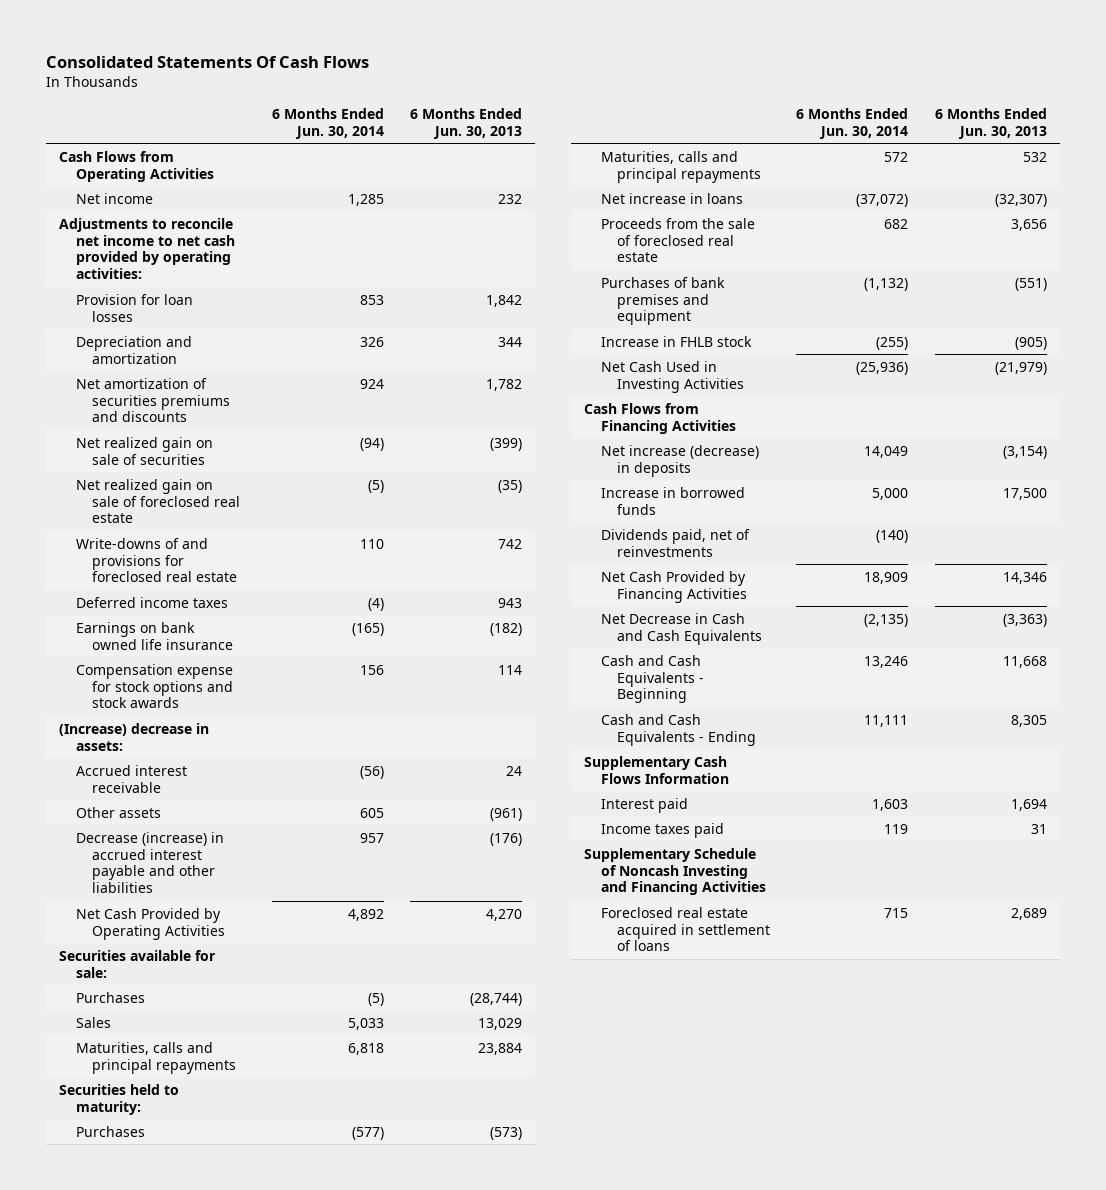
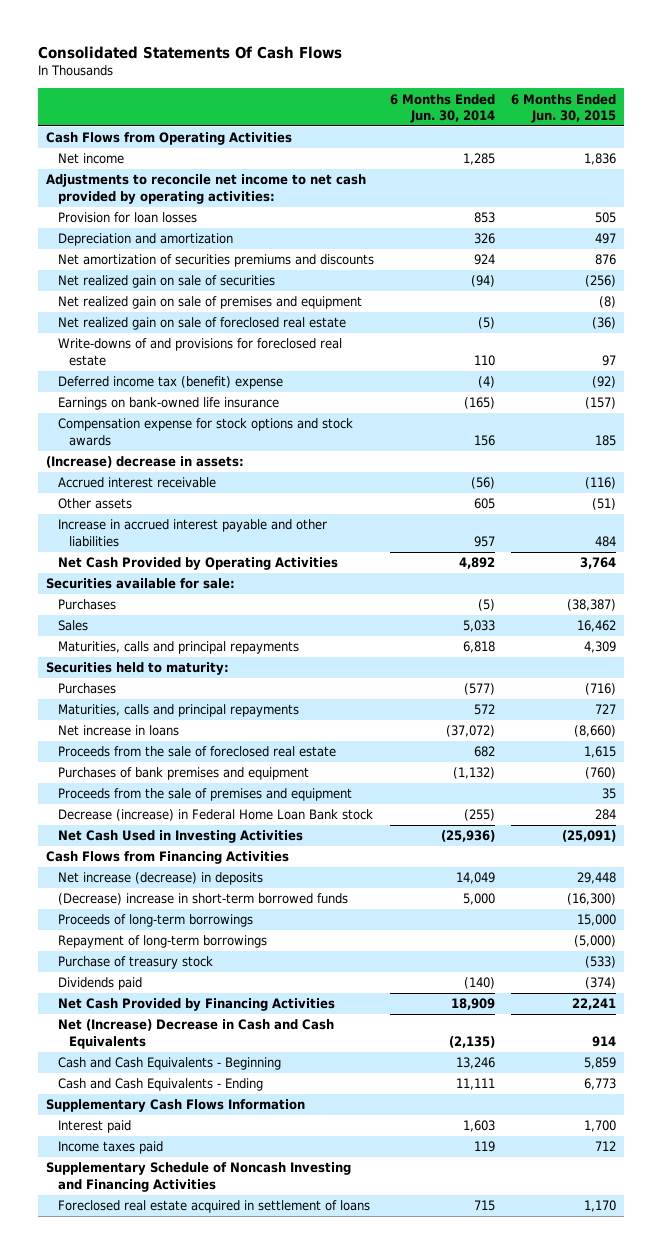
- | 6 Months Ended Jun. 30, 2014 | 6 Months Ended Jun. 30, 2013
+ | 6 Months Ended Jun. 30, 2014 | 6 Months Ended Jun. 30, 2015
+ Net realized gain on sale of premises and equipment | | (8)
- Deferred income taxes | (4) | 943
- Earnings on bank owned life insurance | (165) | (182)
+ Deferred income tax (benefit) expense | (4) | (92)
+ Earnings on bank-owned life insurance | (165) | (157)
- Decrease (increase) in accrued interest payable and other liabilities | 957 | (176)
+ Increase in accrued interest payable and other liabilities | 957 | 484
- Increase in FHLB stock | (255) | (905)
+ Proceeds from the sale of premises and equipment | | 35
+ Decrease (increase) in Federal Home Loan Bank stock | (255) | 284
- Increase in borrowed funds | 5,000 | 17,500
- Dividends paid, net of reinvestments | (140) |
+ (Decrease) increase in short-term borrowed funds | 5,000 | (16,300)
+ Proceeds of long-term borrowings | | 15,000
+ Repayment of long-term borrowings | | (5,000)
+ Purchase of treasury stock | | (533)
+ Dividends paid | (140) | (374)
- Net Decrease in Cash and Cash Equivalents | (2,135) | (3,363)
+ Net (Increase) Decrease in Cash and Cash Equivalents | (2,135) | 914

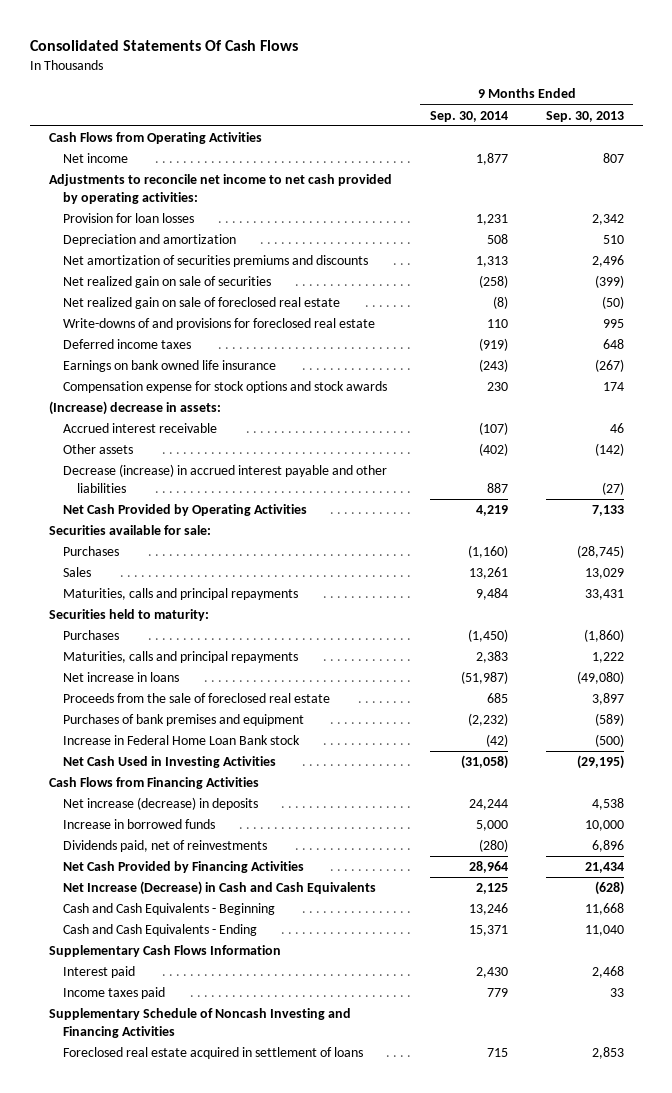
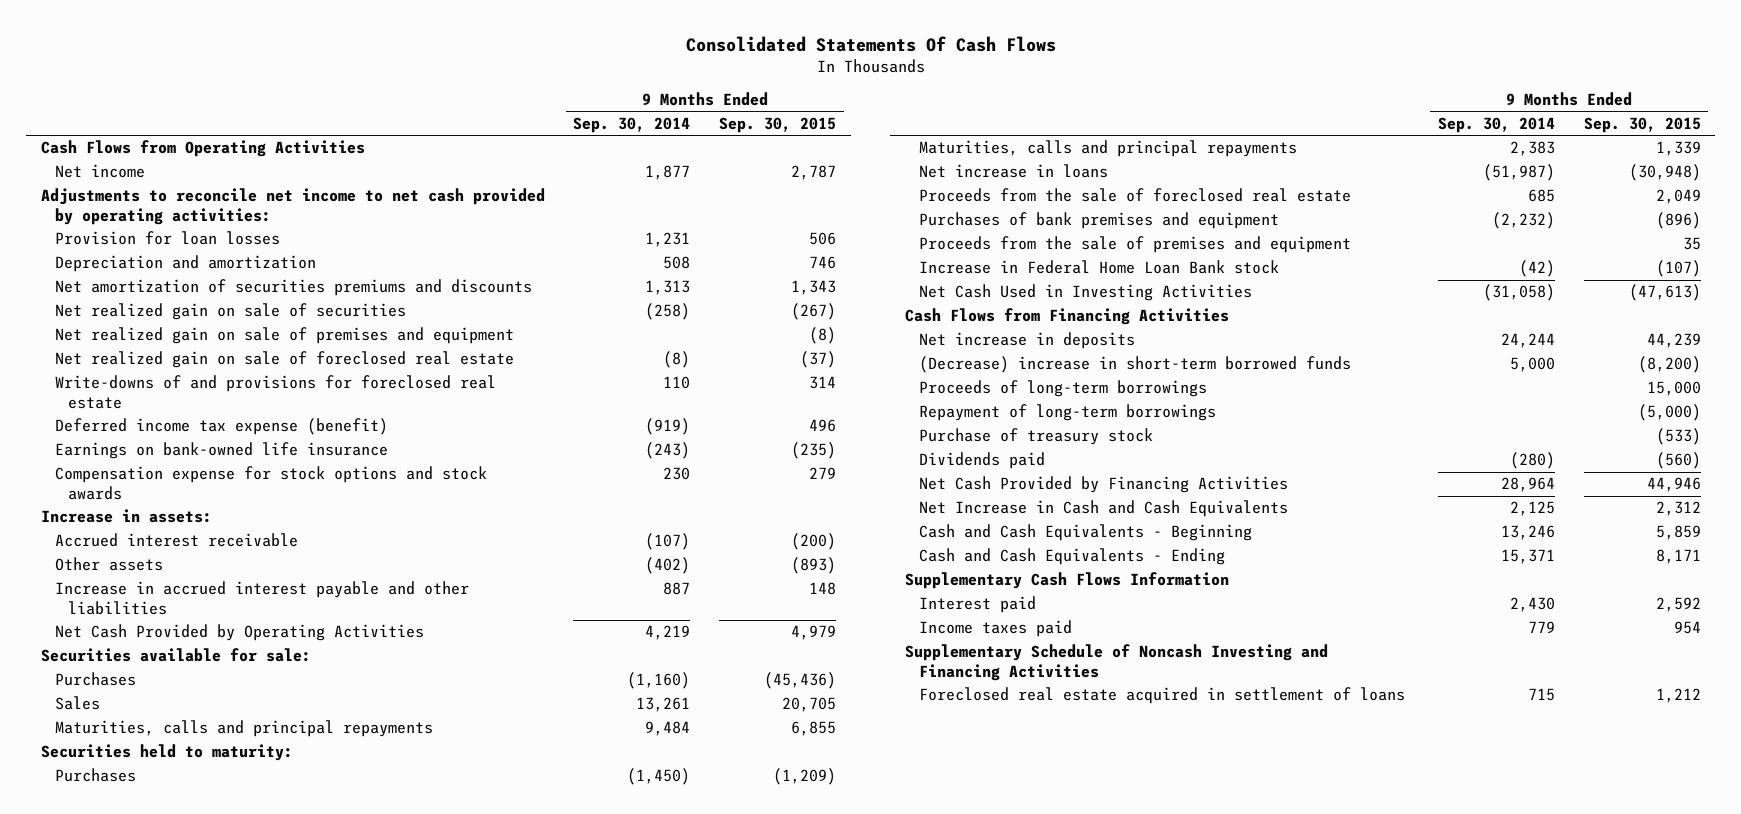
- | 9 Months Ended Sep. 30, 2014 | 9 Months Ended Sep. 30, 2013
+ | 9 Months Ended Sep. 30, 2014 | 9 Months Ended Sep. 30, 2015
+ Net realized gain on sale of premises and equipment | | (8)
- Deferred income taxes | (919) | 648
- Earnings on bank owned life insurance | (243) | (267)
+ Deferred income tax expense (benefit) | (919) | 496
+ Earnings on bank-owned life insurance | (243) | (235)
- (Increase) decrease in assets:
+ Increase in assets:
- Decrease (increase) in accrued interest payable and other liabilities | 887 | (27)
+ Increase in accrued interest payable and other liabilities | 887 | 148
+ Proceeds from the sale of premises and equipment | | 35
- Net increase (decrease) in deposits | 24,244 | 4,538
- Increase in borrowed funds | 5,000 | 10,000
- Dividends paid, net of reinvestments | (280) | 6,896
+ Net increase in deposits | 24,244 | 44,239
+ (Decrease) increase in short-term borrowed funds | 5,000 | (8,200)
+ Proceeds of long-term borrowings | | 15,000
+ Repayment of long-term borrowings | | (5,000)
+ Purchase of treasury stock | | (533)
+ Dividends paid | (280) | (560)
- Net Increase (Decrease) in Cash and Cash Equivalents | 2,125 | (628)
+ Net Increase in Cash and Cash Equivalents | 2,125 | 2,312

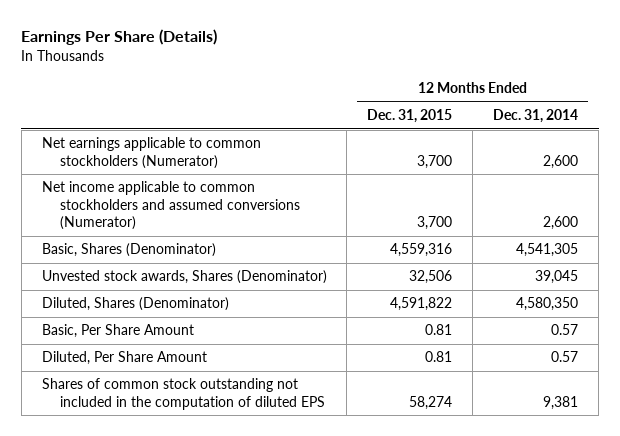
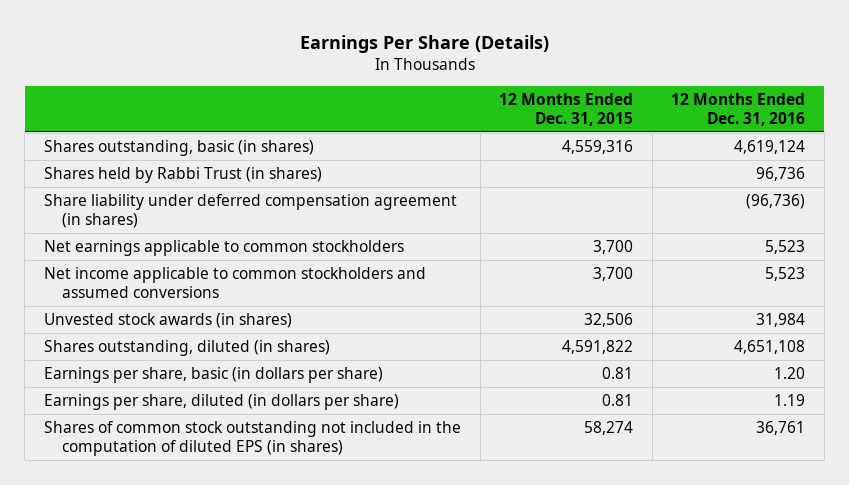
- | 12 Months Ended Dec. 31, 2015 | 12 Months Ended Dec. 31, 2014
+ | 12 Months Ended Dec. 31, 2015 | 12 Months Ended Dec. 31, 2016
- Net earnings applicable to common stockholders (Numerator) | 3,700 | 2,600
- Net income applicable to common stockholders and assumed conversions (Numerator) | 3,700 | 2,600
- Basic, Shares (Denominator) | 4,559,316 | 4,541,305
- Unvested stock awards, Shares (Denominator) | 32,506 | 39,045
- Diluted, Shares (Denominator) | 4,591,822 | 4,580,350
- Basic, Per Share Amount | 0.81 | 0.57
- Diluted, Per Share Amount | 0.81 | 0.57
- Shares of common stock outstanding not included in the computation of diluted EPS | 58,274 | 9,381
+ Shares outstanding, basic (in shares) | 4,559,316 | 4,619,124
+ Shares held by Rabbi Trust (in shares) | | 96,736
+ Share liability under deferred compensation agreement (in shares) | | (96,736)
+ Net earnings applicable to common stockholders | 3,700 | 5,523
+ Net income applicable to common stockholders and assumed conversions | 3,700 | 5,523
+ Unvested stock awards (in shares) | 32,506 | 31,984
+ Shares outstanding, diluted (in shares) | 4,591,822 | 4,651,108
+ Earnings per share, basic (in dollars per share) | 0.81 | 1.20
+ Earnings per share, diluted (in dollars per share) | 0.81 | 1.19
+ Shares of common stock outstanding not included in the computation of diluted EPS (in shares) | 58,274 | 36,761

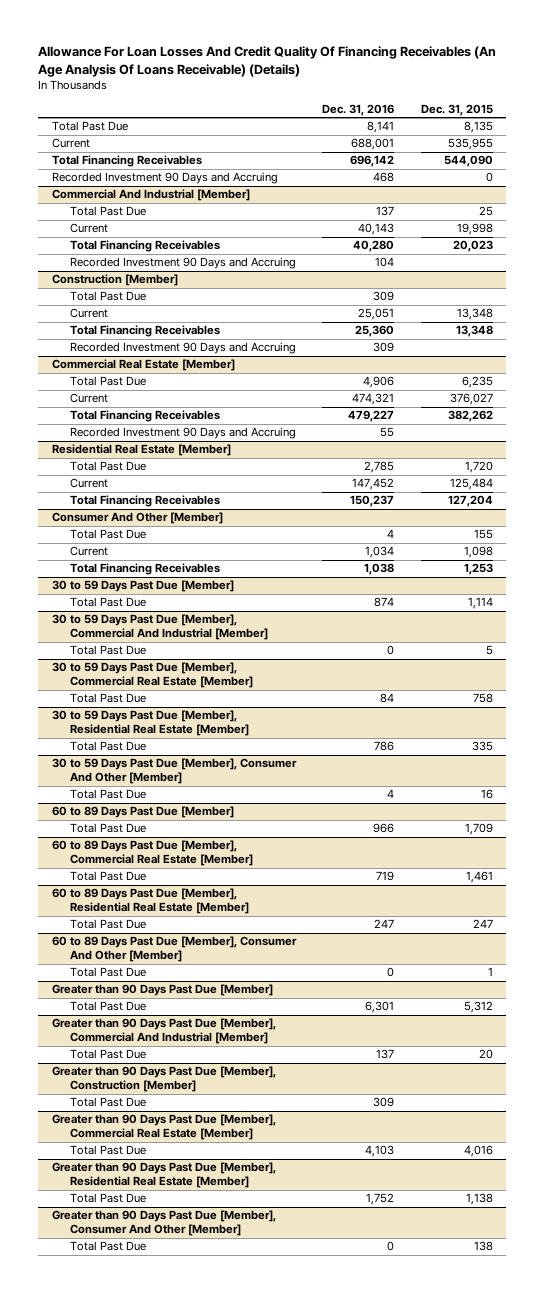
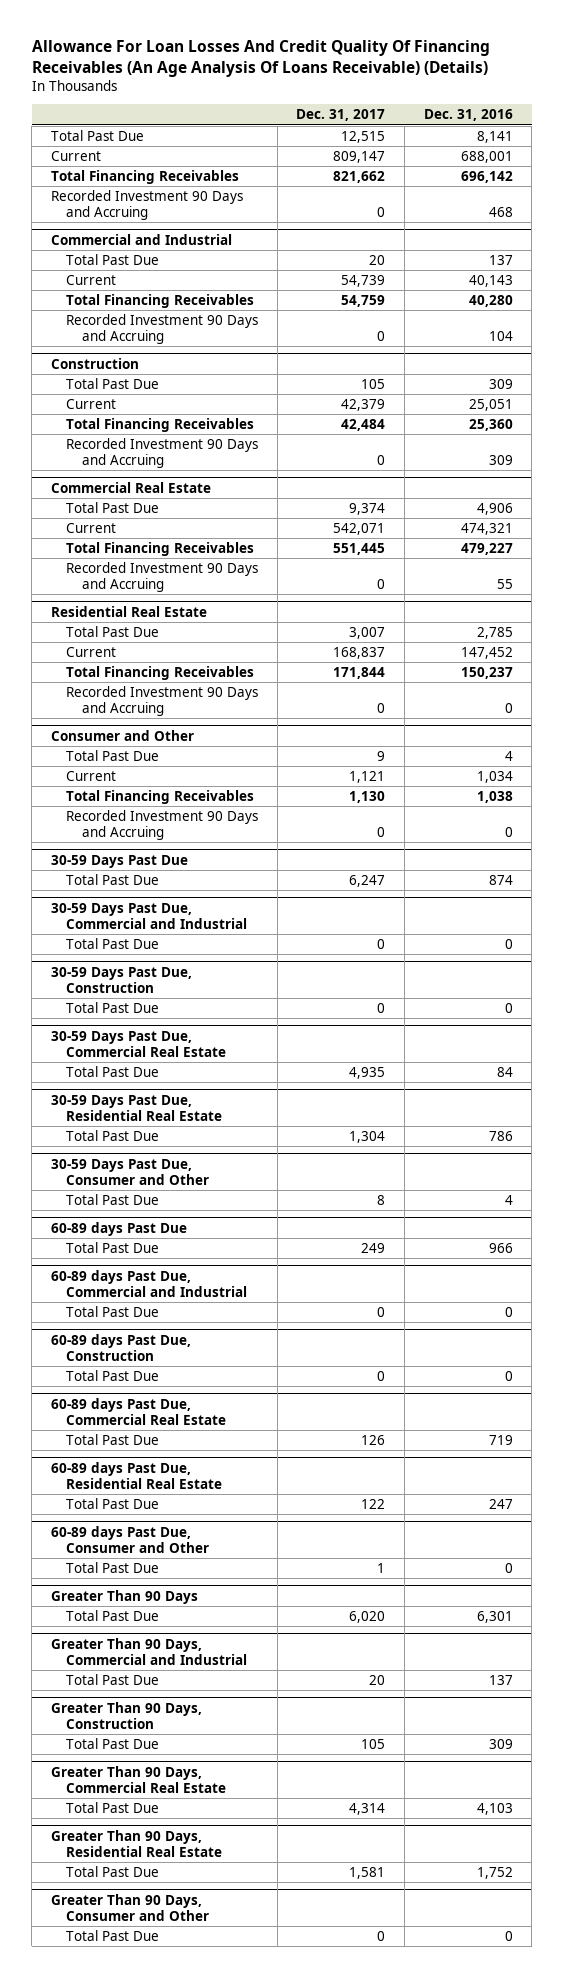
- | Dec. 31, 2016 | Dec. 31, 2015
+ | Dec. 31, 2017 | Dec. 31, 2016
- Commercial And Industrial [Member]
+ Commercial and Industrial
- Construction [Member]
+ Construction
- Commercial Real Estate [Member]
+ Commercial Real Estate
- Residential Real Estate [Member]
+ Residential Real Estate
- Consumer And Other [Member]
+ Recorded Investment 90 Days and Accruing | 0 | 0
+ Consumer and Other
- 30 to 59 Days Past Due [Member]
+ Recorded Investment 90 Days and Accruing | 0 | 0
+ 30-59 Days Past Due
- 30 to 59 Days Past Due [Member], Commercial And Industrial [Member]
+ 30-59 Days Past Due, Commercial and Industrial
- 30 to 59 Days Past Due [Member], Commercial Real Estate [Member]
+ 30-59 Days Past Due, Construction
+ Total Past Due | 0 | 0
+ 30-59 Days Past Due, Commercial Real Estate
- 30 to 59 Days Past Due [Member], Residential Real Estate [Member]
+ 30-59 Days Past Due, Residential Real Estate
- 30 to 59 Days Past Due [Member], Consumer And Other [Member]
+ 30-59 Days Past Due, Consumer and Other
- 60 to 89 Days Past Due [Member]
+ 60-89 days Past Due
- 60 to 89 Days Past Due [Member], Commercial Real Estate [Member]
+ 60-89 days Past Due, Commercial and Industrial
+ Total Past Due | 0 | 0
+ 60-89 days Past Due, Construction
+ Total Past Due | 0 | 0
+ 60-89 days Past Due, Commercial Real Estate
- 60 to 89 Days Past Due [Member], Residential Real Estate [Member]
+ 60-89 days Past Due, Residential Real Estate
- 60 to 89 Days Past Due [Member], Consumer And Other [Member]
+ 60-89 days Past Due, Consumer and Other
- Greater than 90 Days Past Due [Member]
+ Greater Than 90 Days
- Greater than 90 Days Past Due [Member], Commercial And Industrial [Member]
+ Greater Than 90 Days, Commercial and Industrial
- Greater than 90 Days Past Due [Member], Construction [Member]
+ Greater Than 90 Days, Construction
- Greater than 90 Days Past Due [Member], Commercial Real Estate [Member]
+ Greater Than 90 Days, Commercial Real Estate
- Greater than 90 Days Past Due [Member], Residential Real Estate [Member]
+ Greater Than 90 Days, Residential Real Estate
- Greater than 90 Days Past Due [Member], Consumer And Other [Member]
+ Greater Than 90 Days, Consumer and Other

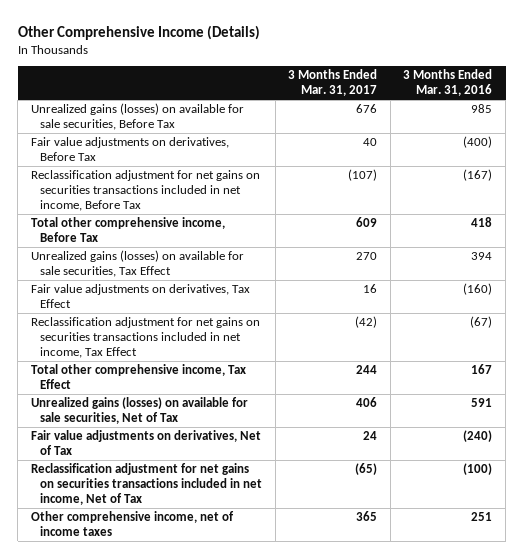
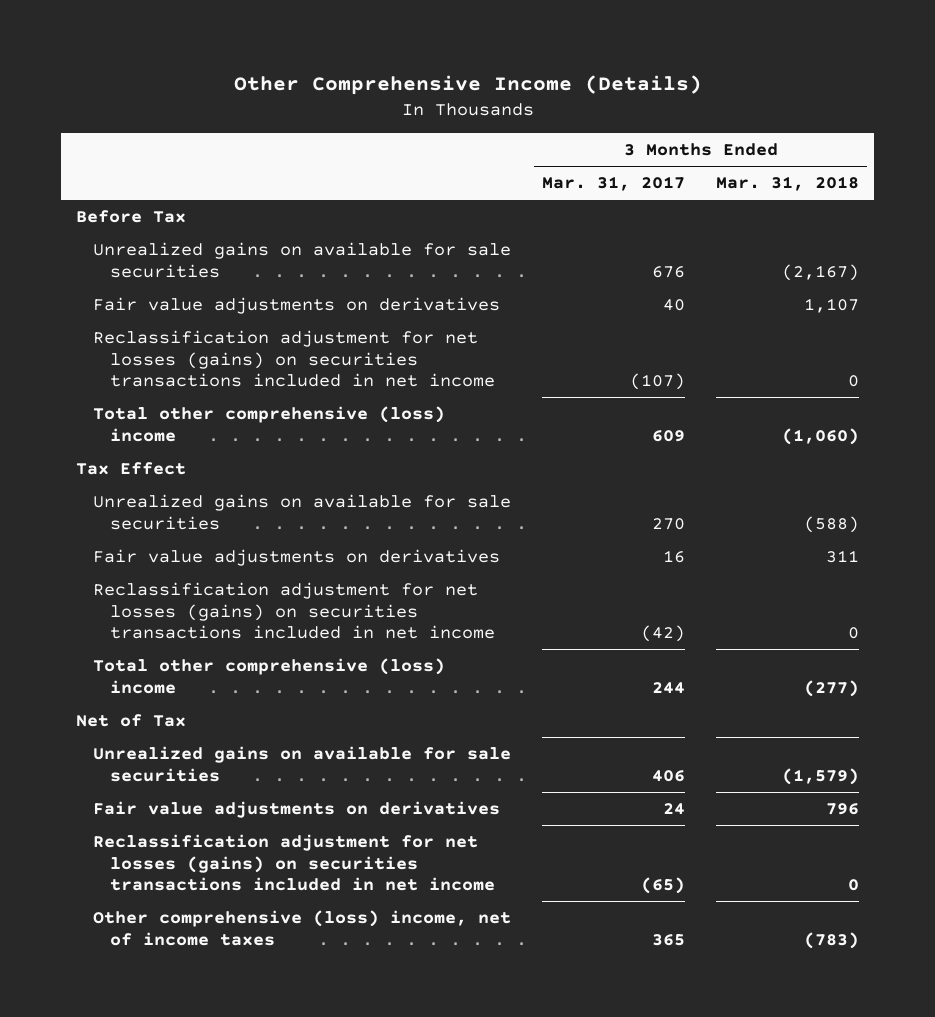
- | 3 Months Ended Mar. 31, 2017 | 3 Months Ended Mar. 31, 2016
+ | 3 Months Ended Mar. 31, 2017 | 3 Months Ended Mar. 31, 2018
- Unrealized gains (losses) on available for sale securities, Before Tax | 676 | 985
- Fair value adjustments on derivatives, Before Tax | 40 | (400)
- Reclassification adjustment for net gains on securities transactions included in net income, Before Tax | (107) | (167)
- Total other comprehensive income, Before Tax | 609 | 418
- Unrealized gains (losses) on available for sale securities, Tax Effect | 270 | 394
- Fair value adjustments on derivatives, Tax Effect | 16 | (160)
- Reclassification adjustment for net gains on securities transactions included in net income, Tax Effect | (42) | (67)
- Total other comprehensive income, Tax Effect | 244 | 167
- Unrealized gains (losses) on available for sale securities, Net of Tax | 406 | 591
- Fair value adjustments on derivatives, Net of Tax | 24 | (240)
- Reclassification adjustment for net gains on securities transactions included in net income, Net of Tax | (65) | (100)
- Other comprehensive income, net of income taxes | 365 | 251
+ Before Tax
+ Unrealized gains on available for sale securities | 676 | (2,167)
+ Fair value adjustments on derivatives | 40 | 1,107
+ Reclassification adjustment for net losses (gains) on securities transactions included in net income | (107) | 0
+ Total other comprehensive (loss) income | 609 | (1,060)
+ Tax Effect
+ Unrealized gains on available for sale securities | 270 | (588)
+ Fair value adjustments on derivatives | 16 | 311
+ Reclassification adjustment for net losses (gains) on securities transactions included in net income | (42) | 0
+ Total other comprehensive (loss) income | 244 | (277)
+ Net of Tax
+ Unrealized gains on available for sale securities | 406 | (1,579)
+ Fair value adjustments on derivatives | 24 | 796
+ Reclassification adjustment for net losses (gains) on securities transactions included in net income | (65) | 0
+ Other comprehensive (loss) income, net of income taxes | 365 | (783)

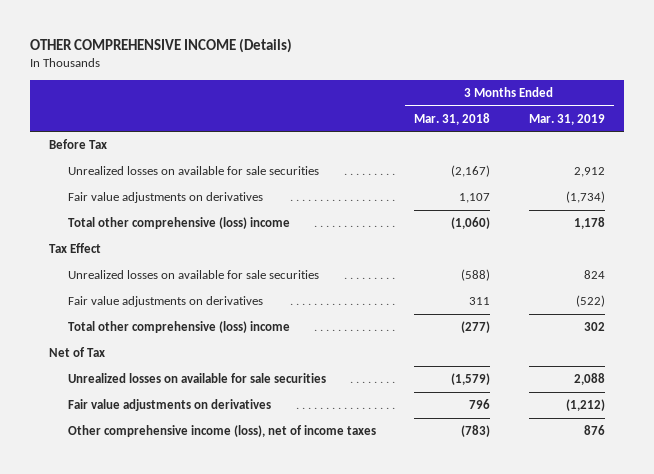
- Other Comprehensive Income (Details)
+ OTHER COMPREHENSIVE INCOME (Details)
- | 3 Months Ended Mar. 31, 2017 | 3 Months Ended Mar. 31, 2018
+ | 3 Months Ended Mar. 31, 2018 | 3 Months Ended Mar. 31, 2019
- Unrealized gains on available for sale securities | 676 | (2,167)
+ Unrealized losses on available for sale securities | (2,167) | 2,912
- Reclassification adjustment for net losses (gains) on securities transactions included in net income | (107) | 0
- Unrealized gains on available for sale securities | 270 | (588)
+ Unrealized losses on available for sale securities | (588) | 824
- Reclassification adjustment for net losses (gains) on securities transactions included in net income | (42) | 0
- Unrealized gains on available for sale securities | 406 | (1,579)
+ Unrealized losses on available for sale securities | (1,579) | 2,088
- Reclassification adjustment for net losses (gains) on securities transactions included in net income | (65) | 0
- Other comprehensive (loss) income, net of income taxes | 365 | (783)
+ Other comprehensive income (loss), net of income taxes | (783) | 876

